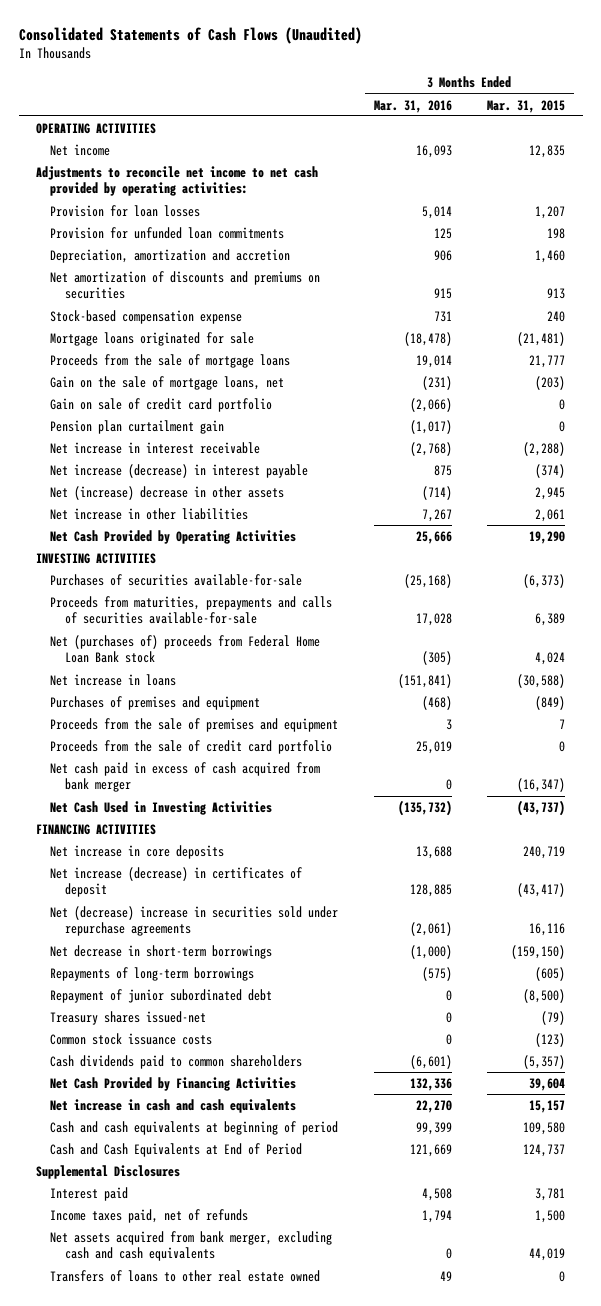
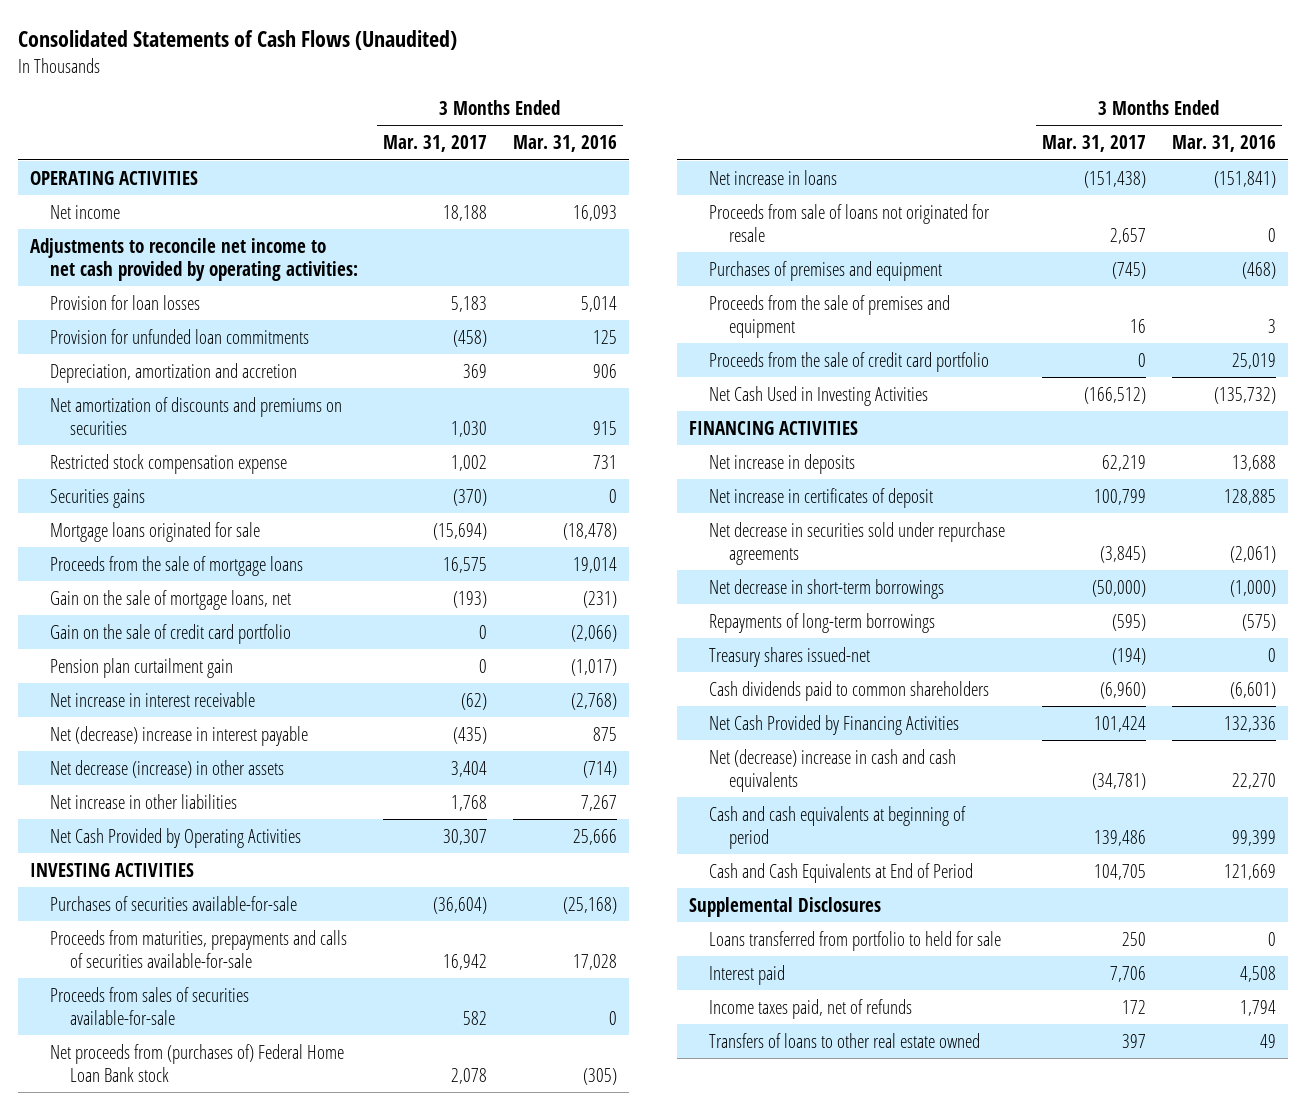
- | 3 Months Ended Mar. 31, 2016 | 3 Months Ended Mar. 31, 2015
+ | 3 Months Ended Mar. 31, 2017 | 3 Months Ended Mar. 31, 2016
- Stock-based compensation expense | 731 | 240
+ Restricted stock compensation expense | 1,002 | 731
+ Securities gains | (370) | 0
- Gain on sale of credit card portfolio | (2,066) | 0
+ Gain on the sale of credit card portfolio | 0 | (2,066)
- Net increase (decrease) in interest payable | 875 | (374)
- Net (increase) decrease in other assets | (714) | 2,945
+ Net (decrease) increase in interest payable | (435) | 875
+ Net decrease (increase) in other assets | 3,404 | (714)
- Net (purchases of) proceeds from Federal Home Loan Bank stock | (305) | 4,024
+ Proceeds from sales of securities available-for-sale | 582 | 0
+ Net proceeds from (purchases of) Federal Home Loan Bank stock | 2,078 | (305)
+ Proceeds from sale of loans not originated for resale | 2,657 | 0
- Net cash paid in excess of cash acquired from bank merger | 0 | (16,347)
- Net increase in core deposits | 13,688 | 240,719
- Net increase (decrease) in certificates of deposit | 128,885 | (43,417)
- Net (decrease) increase in securities sold under repurchase agreements | (2,061) | 16,116
+ Net increase in deposits | 62,219 | 13,688
+ Net increase in certificates of deposit | 100,799 | 128,885
+ Net decrease in securities sold under repurchase agreements | (3,845) | (2,061)
- Repayment of junior subordinated debt | 0 | (8,500)
- Common stock issuance costs | 0 | (123)
- Net increase in cash and cash equivalents | 22,270 | 15,157
+ Net (decrease) increase in cash and cash equivalents | (34,781) | 22,270
+ Loans transferred from portfolio to held for sale | 250 | 0
- Net assets acquired from bank merger, excluding cash and cash equivalents | 0 | 44,019

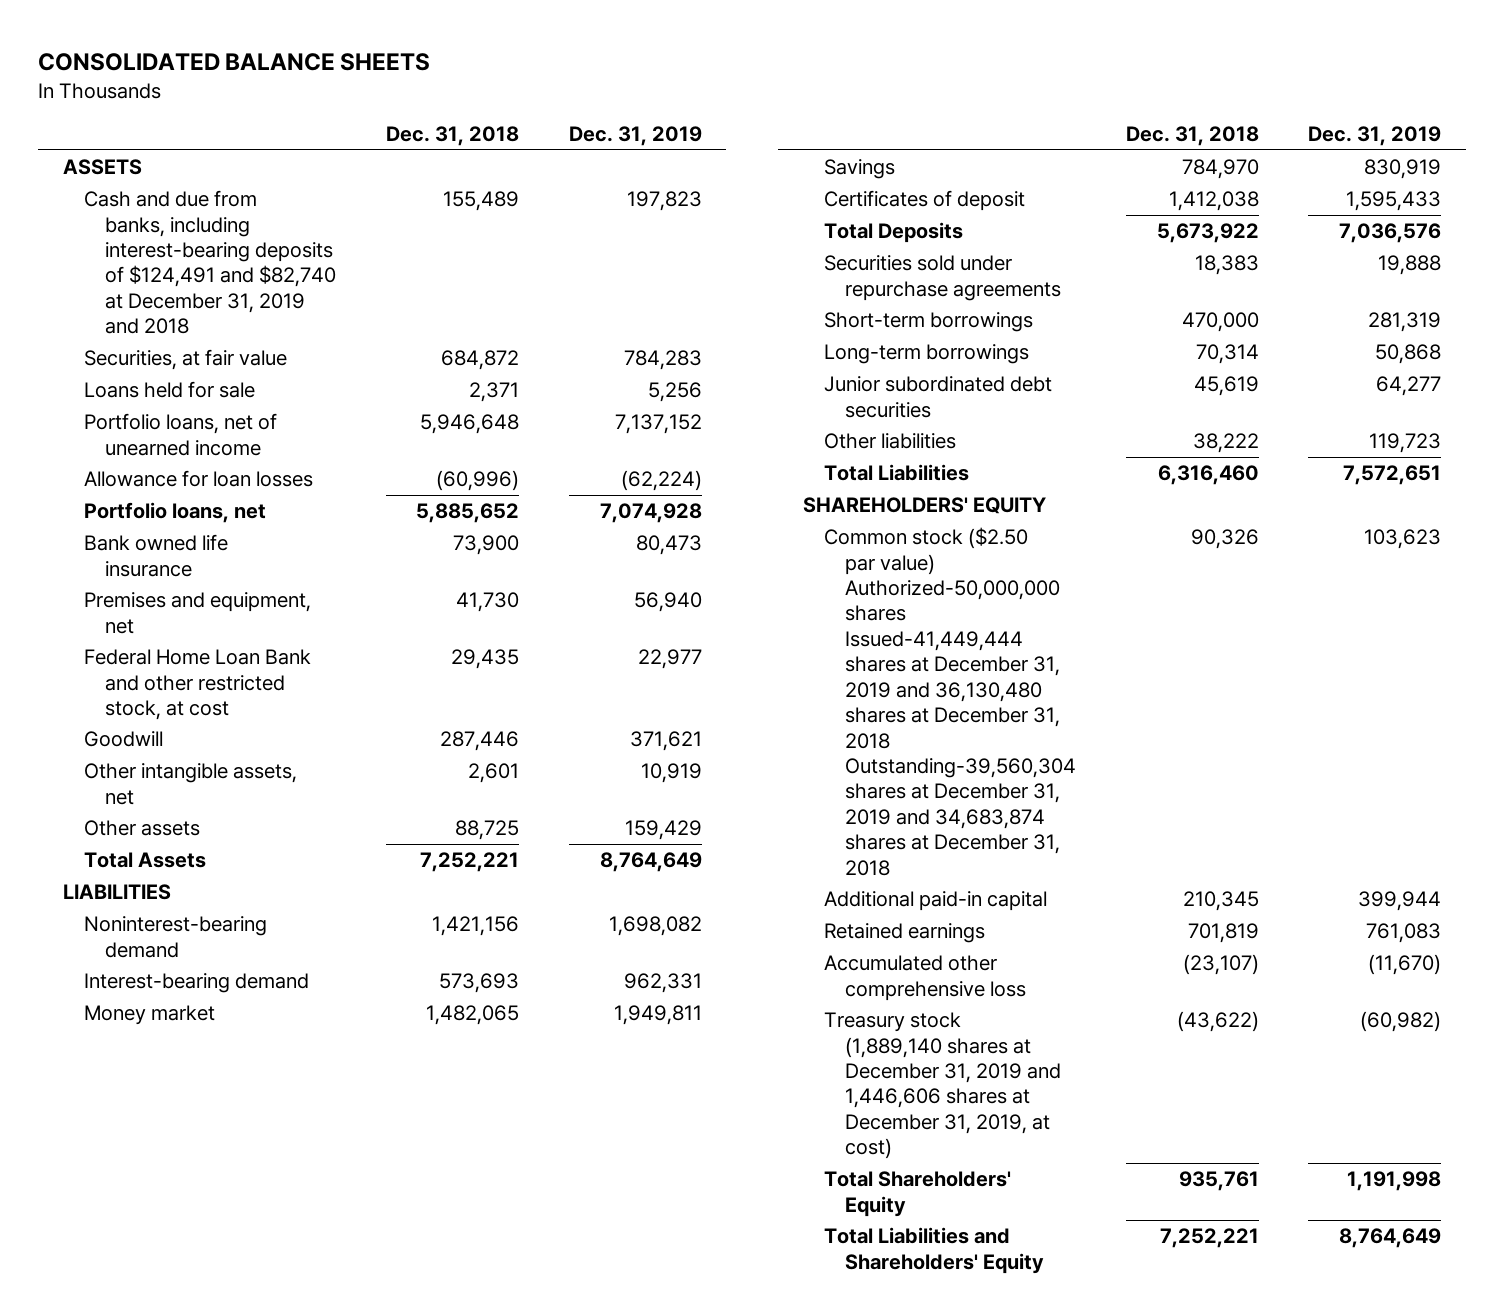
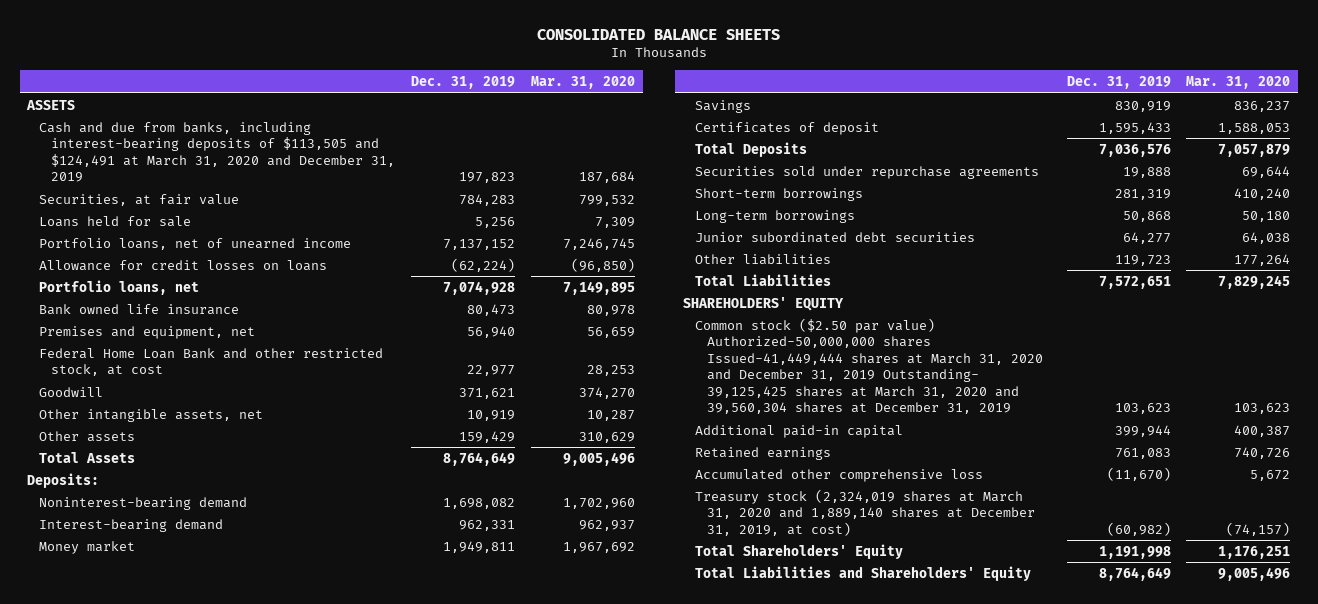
- | Dec. 31, 2018 | Dec. 31, 2019
+ | Dec. 31, 2019 | Mar. 31, 2020
- Cash and due from banks, including interest-bearing deposits of $124,491 and $82,740 at December 31, 2019 and 2018 | 155,489 | 197,823
+ Cash and due from banks, including interest-bearing deposits of $113,505 and $124,491 at March 31, 2020 and December 31, 2019 | 197,823 | 187,684
- Allowance for loan losses | (60,996) | (62,224)
+ Allowance for credit losses on loans | (62,224) | (96,850)
- LIABILITIES
+ Deposits:
- Common stock ($2.50 par value) Authorized-50,000,000 shares Issued-41,449,444 shares at December 31, 2019 and 36,130,480 shares at December 31, 2018 Outstanding-39,560,304 shares at December 31, 2019 and 34,683,874 shares at December 31, 2018 | 90,326 | 103,623
+ Common stock ($2.50 par value) Authorized-50,000,000 shares Issued-41,449,444 shares at March 31, 2020 and December 31, 2019 Outstanding- 39,125,425 shares at March 31, 2020 and 39,560,304 shares at December 31, 2019 | 103,623 | 103,623
- Treasury stock (1,889,140 shares at December 31, 2019 and 1,446,606 shares at December 31, 2019, at cost) | (43,622) | (60,982)
+ Treasury stock (2,324,019 shares at March 31, 2020 and 1,889,140 shares at December 31, 2019, at cost) | (60,982) | (74,157)

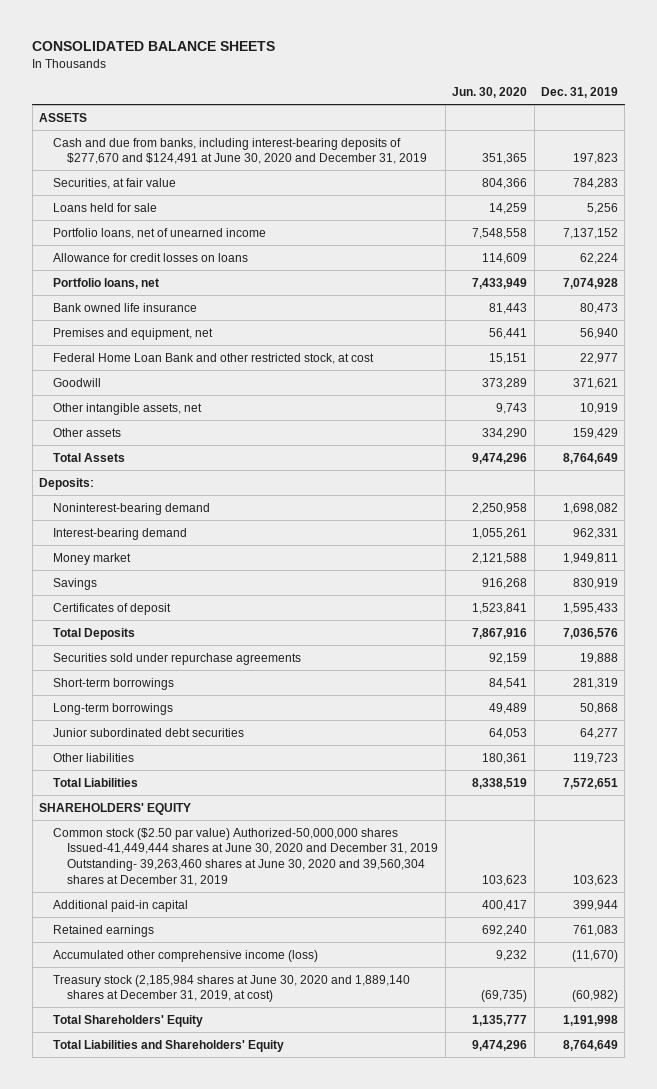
- | Dec. 31, 2019 | Mar. 31, 2020
+ | Jun. 30, 2020 | Dec. 31, 2019
- Cash and due from banks, including interest-bearing deposits of $113,505 and $124,491 at March 31, 2020 and December 31, 2019 | 197,823 | 187,684
+ Cash and due from banks, including interest-bearing deposits of $277,670 and $124,491 at June 30, 2020 and December 31, 2019 | 351,365 | 197,823
- Allowance for credit losses on loans | (62,224) | (96,850)
+ Allowance for credit losses on loans | 114,609 | 62,224
- Common stock ($2.50 par value) Authorized-50,000,000 shares Issued-41,449,444 shares at March 31, 2020 and December 31, 2019 Outstanding- 39,125,425 shares at March 31, 2020 and 39,560,304 shares at December 31, 2019 | 103,623 | 103,623
+ Common stock ($2.50 par value) Authorized-50,000,000 shares Issued-41,449,444 shares at June 30, 2020 and December 31, 2019 Outstanding- 39,263,460 shares at June 30, 2020 and 39,560,304 shares at December 31, 2019 | 103,623 | 103,623
- Accumulated other comprehensive loss | (11,670) | 5,672
- Treasury stock (2,324,019 shares at March 31, 2020 and 1,889,140 shares at December 31, 2019, at cost) | (60,982) | (74,157)
+ Accumulated other comprehensive income (loss) | 9,232 | (11,670)
+ Treasury stock (2,185,984 shares at June 30, 2020 and 1,889,140 shares at December 31, 2019, at cost) | (69,735) | (60,982)

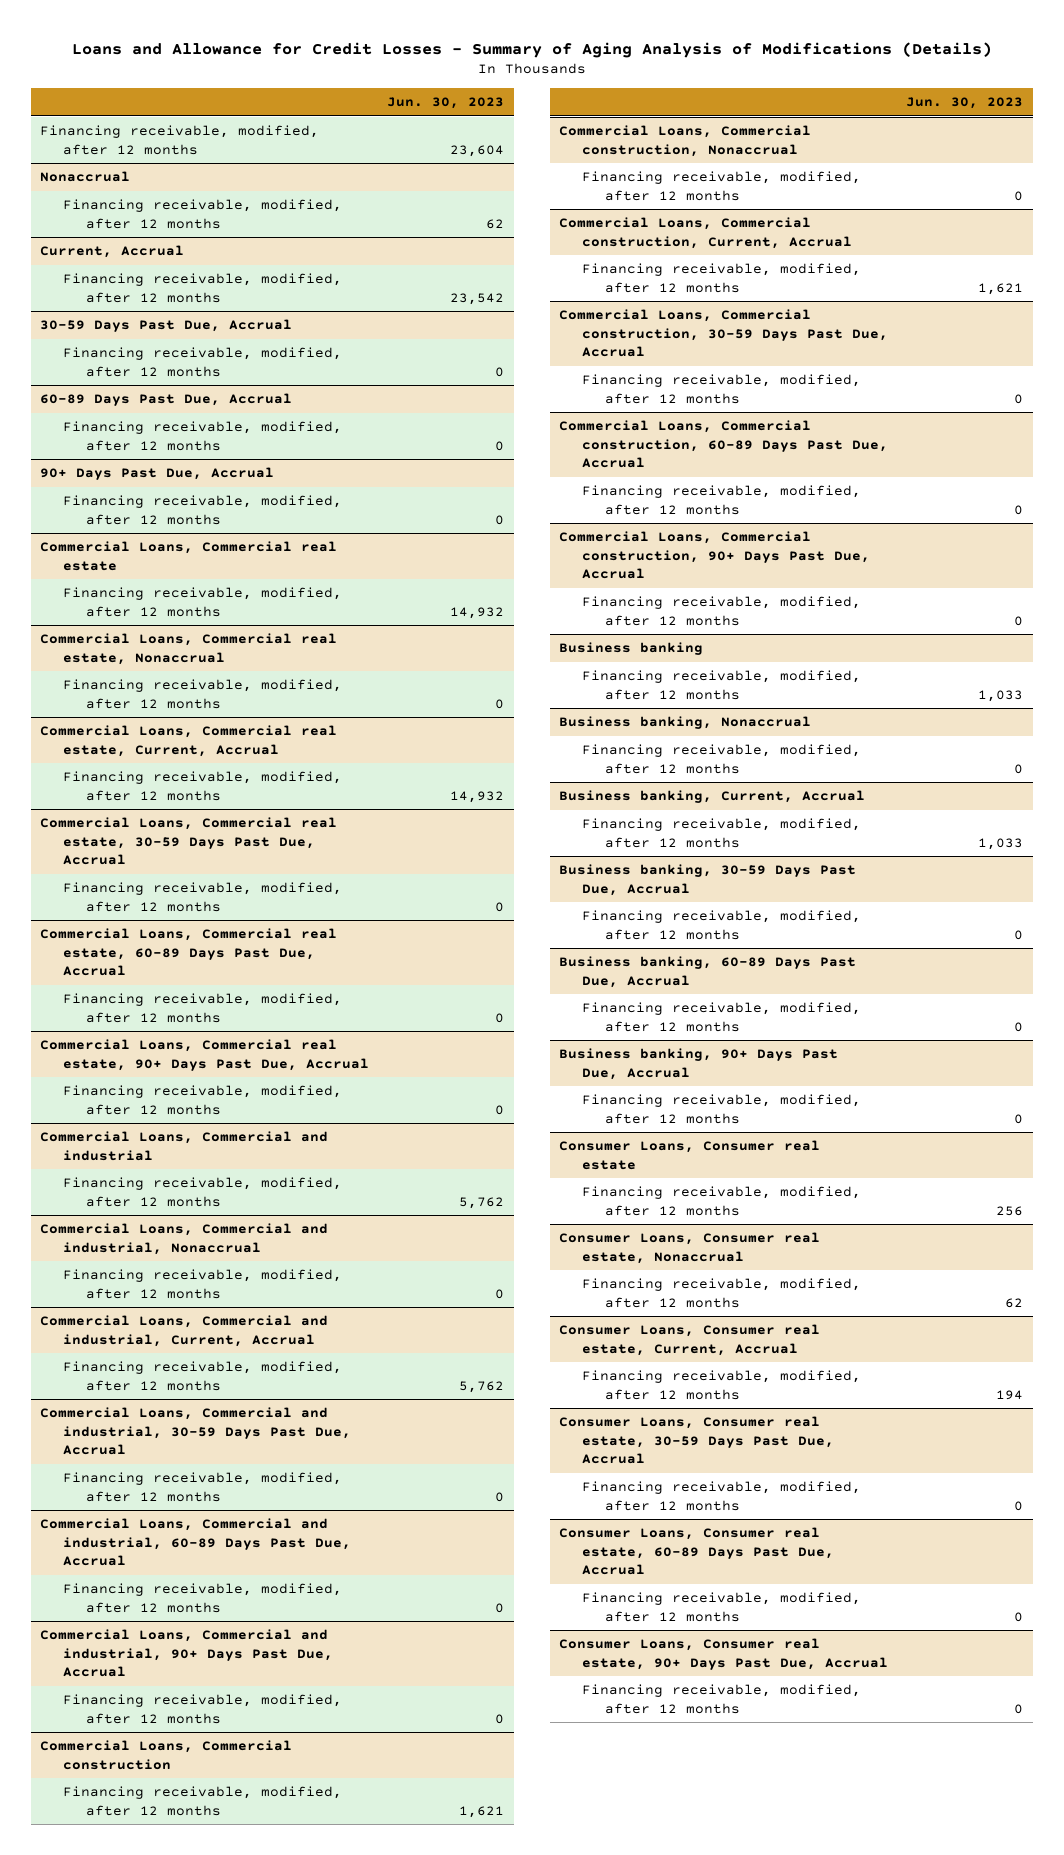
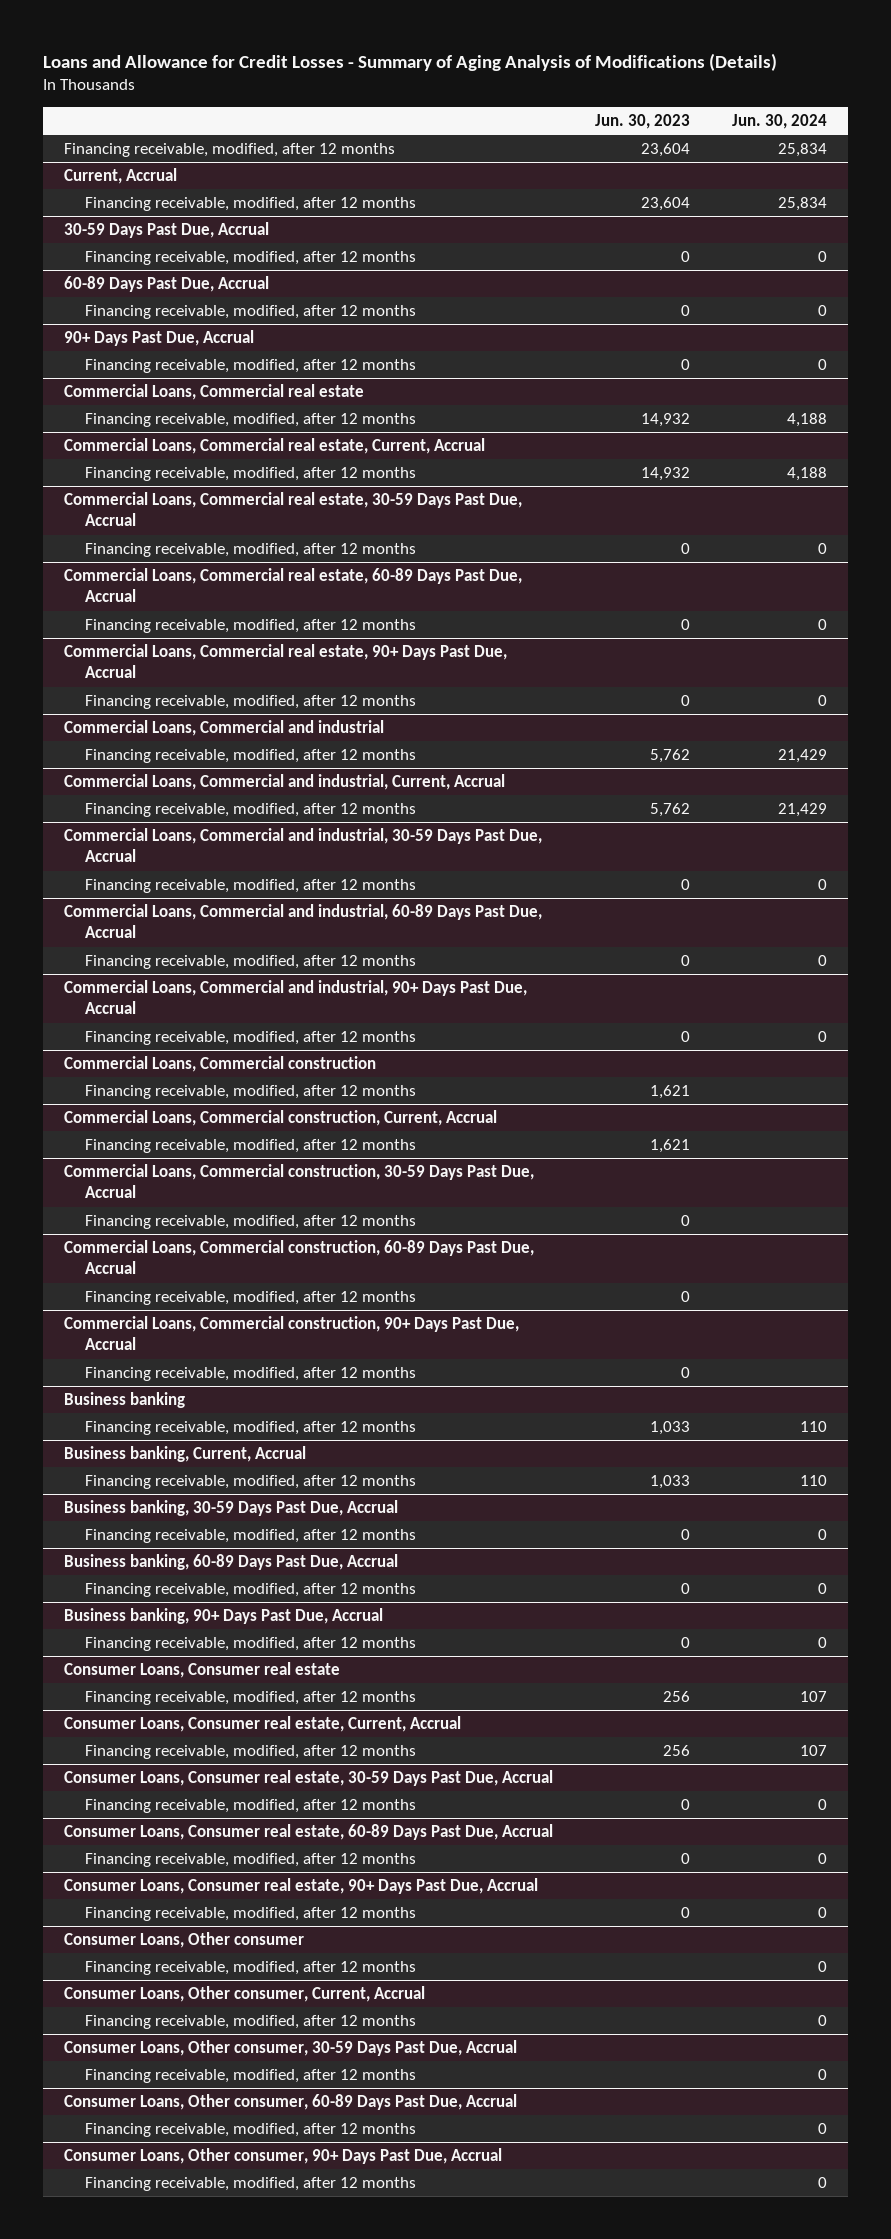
- | Jun. 30, 2023
+ | Jun. 30, 2023 | Jun. 30, 2024
- Nonaccrual
- Financing receivable, modified, after 12 months | 62
@ Current, Accrual
- Financing receivable, modified, after 12 months | 23,542
+ Financing receivable, modified, after 12 months | 23,604 | 25,834
- Commercial Loans, Commercial real estate, Nonaccrual
- Financing receivable, modified, after 12 months | 0
- Commercial Loans, Commercial and industrial, Nonaccrual
- Financing receivable, modified, after 12 months | 0
- Commercial Loans, Commercial construction, Nonaccrual
- Financing receivable, modified, after 12 months | 0
- Business banking, Nonaccrual
- Financing receivable, modified, after 12 months | 0
- Consumer Loans, Consumer real estate, Nonaccrual
- Financing receivable, modified, after 12 months | 62
@ Consumer Loans, Consumer real estate, Current, Accrual
- Financing receivable, modified, after 12 months | 194
+ Financing receivable, modified, after 12 months | 256 | 107
+ Consumer Loans, Other consumer
+ Financing receivable, modified, after 12 months | | 0
+ Consumer Loans, Other consumer, Current, Accrual
+ Financing receivable, modified, after 12 months | | 0
+ Consumer Loans, Other consumer, 30-59 Days Past Due, Accrual
+ Financing receivable, modified, after 12 months | | 0
+ Consumer Loans, Other consumer, 60-89 Days Past Due, Accrual
+ Financing receivable, modified, after 12 months | | 0
+ Consumer Loans, Other consumer, 90+ Days Past Due, Accrual
+ Financing receivable, modified, after 12 months | | 0

